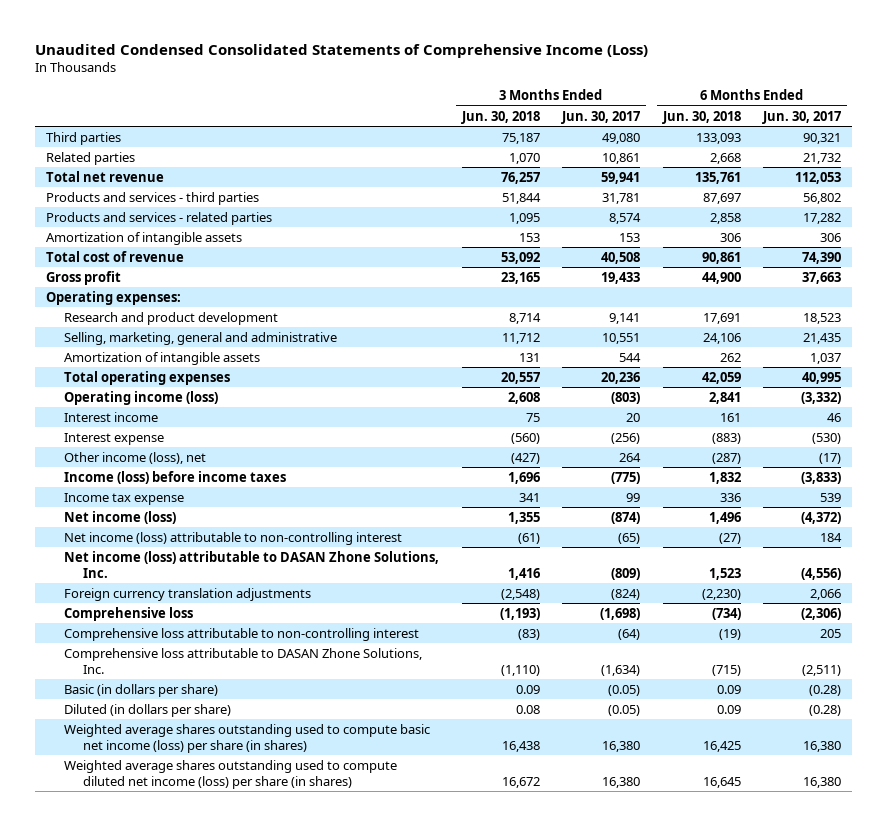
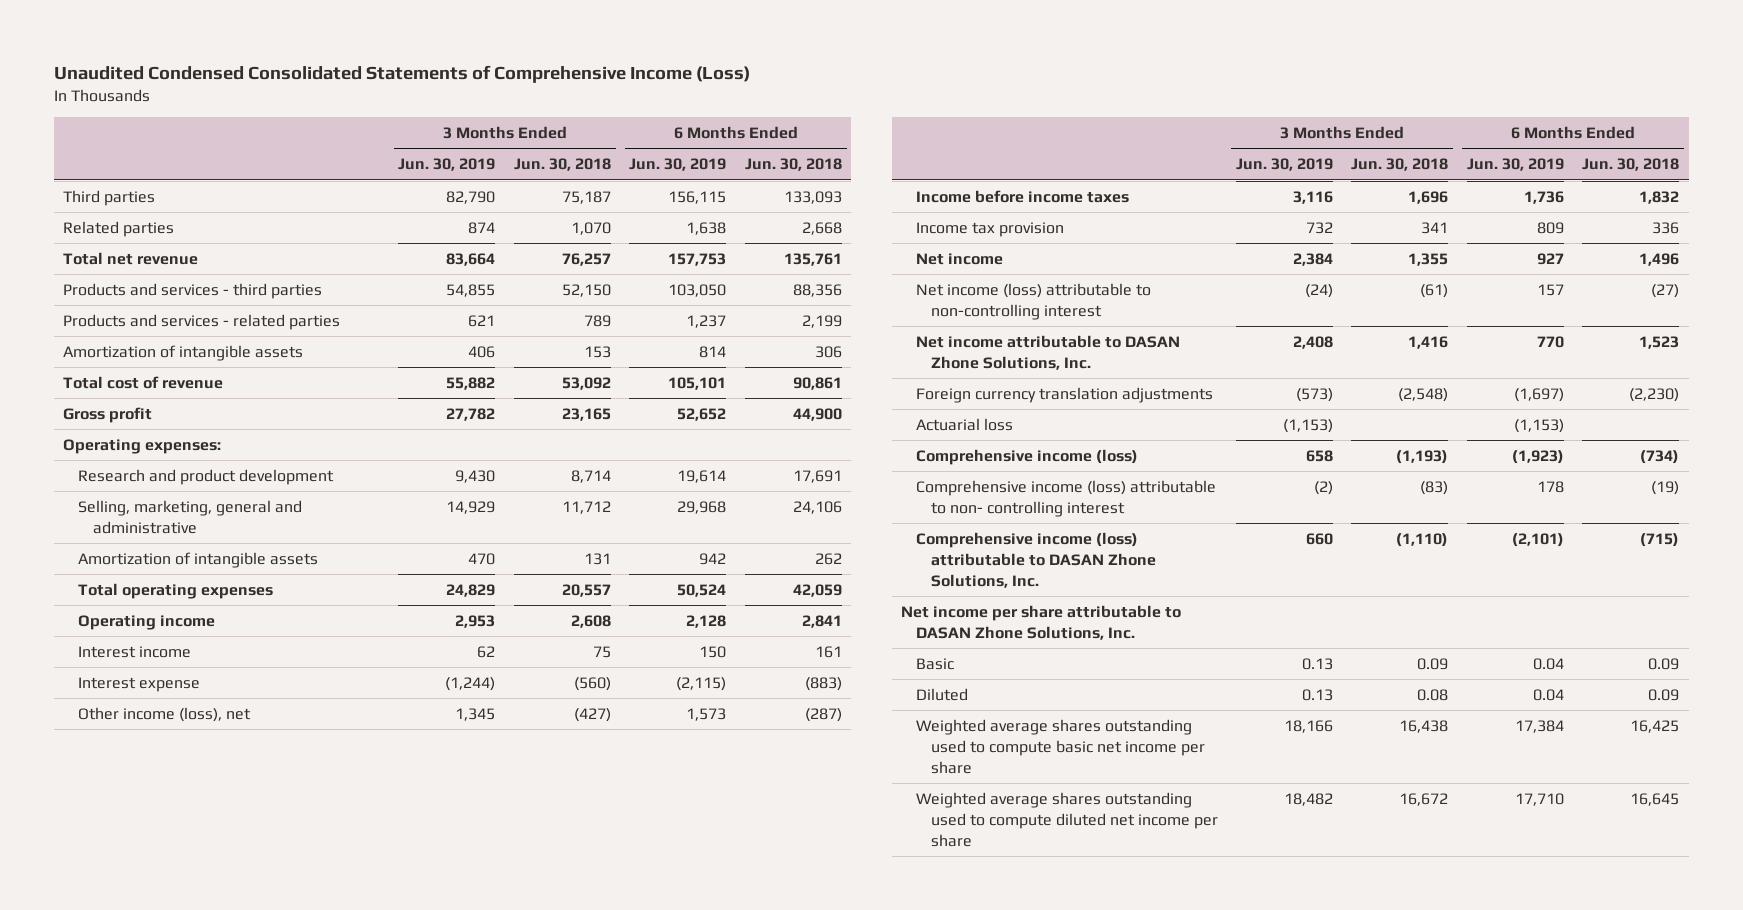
- | 3 Months Ended Jun. 30, 2018 | 3 Months Ended Jun. 30, 2017 | 6 Months Ended Jun. 30, 2018 | 6 Months Ended Jun. 30, 2017
+ | 3 Months Ended Jun. 30, 2019 | 3 Months Ended Jun. 30, 2018 | 6 Months Ended Jun. 30, 2019 | 6 Months Ended Jun. 30, 2018
- Products and services - third parties | 51,844 | 31,781 | 87,697 | 56,802
- Products and services - related parties | 1,095 | 8,574 | 2,858 | 17,282
+ Products and services - third parties | 54,855 | 52,150 | 103,050 | 88,356
+ Products and services - related parties | 621 | 789 | 1,237 | 2,199
- Operating income (loss) | 2,608 | (803) | 2,841 | (3,332)
+ Operating income | 2,953 | 2,608 | 2,128 | 2,841
- Income (loss) before income taxes | 1,696 | (775) | 1,832 | (3,833)
- Income tax expense | 341 | 99 | 336 | 539
- Net income (loss) | 1,355 | (874) | 1,496 | (4,372)
+ Income before income taxes | 3,116 | 1,696 | 1,736 | 1,832
+ Income tax provision | 732 | 341 | 809 | 336
+ Net income | 2,384 | 1,355 | 927 | 1,496
- Net income (loss) attributable to DASAN Zhone Solutions, Inc. | 1,416 | (809) | 1,523 | (4,556)
+ Net income attributable to DASAN Zhone Solutions, Inc. | 2,408 | 1,416 | 770 | 1,523
- Comprehensive loss | (1,193) | (1,698) | (734) | (2,306)
- Comprehensive loss attributable to non-controlling interest | (83) | (64) | (19) | 205
- Comprehensive loss attributable to DASAN Zhone Solutions, Inc. | (1,110) | (1,634) | (715) | (2,511)
- Basic (in dollars per share) | 0.09 | (0.05) | 0.09 | (0.28)
- Diluted (in dollars per share) | 0.08 | (0.05) | 0.09 | (0.28)
- Weighted average shares outstanding used to compute basic net income (loss) per share (in shares) | 16,438 | 16,380 | 16,425 | 16,380
- Weighted average shares outstanding used to compute diluted net income (loss) per share (in shares) | 16,672 | 16,380 | 16,645 | 16,380
+ Actuarial loss | (1,153) | | (1,153) |
+ Comprehensive income (loss) | 658 | (1,193) | (1,923) | (734)
+ Comprehensive income (loss) attributable to non- controlling interest | (2) | (83) | 178 | (19)
+ Comprehensive income (loss) attributable to DASAN Zhone Solutions, Inc. | 660 | (1,110) | (2,101) | (715)
+ Net income per share attributable to DASAN Zhone Solutions, Inc.
+ Basic | 0.13 | 0.09 | 0.04 | 0.09
+ Diluted | 0.13 | 0.08 | 0.04 | 0.09
+ Weighted average shares outstanding used to compute basic net income per share | 18,166 | 16,438 | 17,384 | 16,425
+ Weighted average shares outstanding used to compute diluted net income per share | 18,482 | 16,672 | 17,710 | 16,645

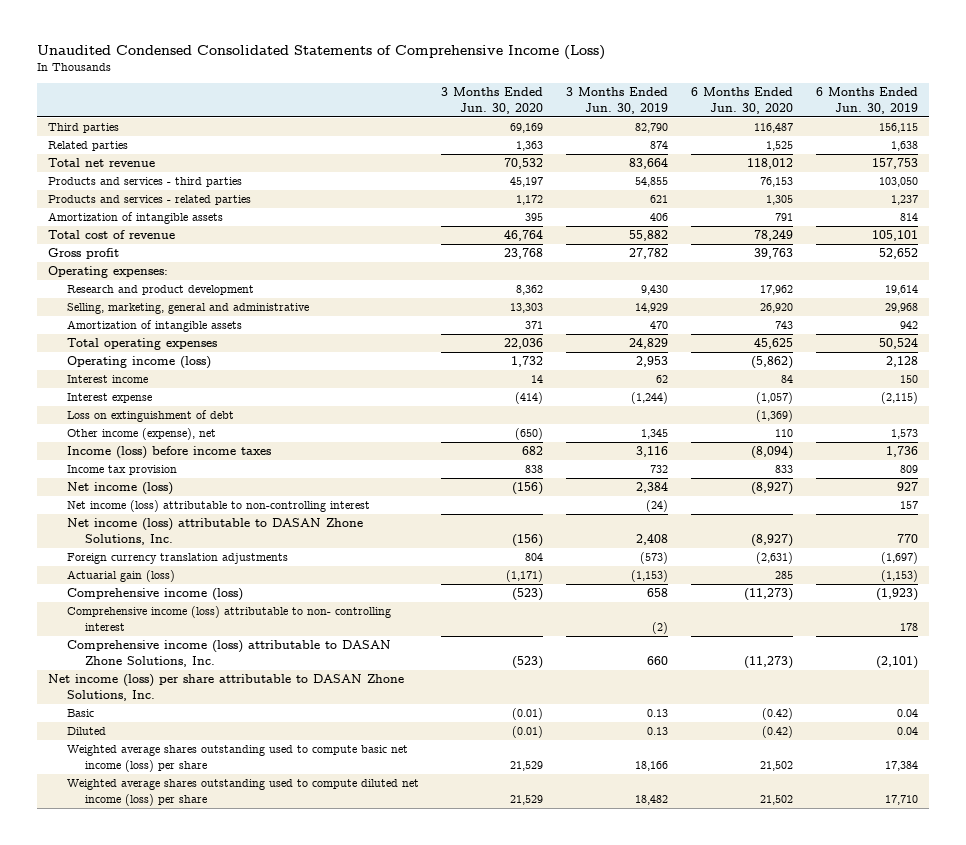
- | 3 Months Ended Jun. 30, 2019 | 3 Months Ended Jun. 30, 2018 | 6 Months Ended Jun. 30, 2019 | 6 Months Ended Jun. 30, 2018
+ | 3 Months Ended Jun. 30, 2020 | 3 Months Ended Jun. 30, 2019 | 6 Months Ended Jun. 30, 2020 | 6 Months Ended Jun. 30, 2019
- Operating income | 2,953 | 2,608 | 2,128 | 2,841
+ Operating income (loss) | 1,732 | 2,953 | (5,862) | 2,128
- Other income (loss), net | 1,345 | (427) | 1,573 | (287)
- Income before income taxes | 3,116 | 1,696 | 1,736 | 1,832
+ Loss on extinguishment of debt | | | (1,369) |
+ Other income (expense), net | (650) | 1,345 | 110 | 1,573
+ Income (loss) before income taxes | 682 | 3,116 | (8,094) | 1,736
- Net income | 2,384 | 1,355 | 927 | 1,496
+ Net income (loss) | (156) | 2,384 | (8,927) | 927
- Net income attributable to DASAN Zhone Solutions, Inc. | 2,408 | 1,416 | 770 | 1,523
+ Net income (loss) attributable to DASAN Zhone Solutions, Inc. | (156) | 2,408 | (8,927) | 770
- Actuarial loss | (1,153) | | (1,153) |
+ Actuarial gain (loss) | (1,171) | (1,153) | 285 | (1,153)
- Net income per share attributable to DASAN Zhone Solutions, Inc.
+ Net income (loss) per share attributable to DASAN Zhone Solutions, Inc.
- Weighted average shares outstanding used to compute basic net income per share | 18,166 | 16,438 | 17,384 | 16,425
- Weighted average shares outstanding used to compute diluted net income per share | 18,482 | 16,672 | 17,710 | 16,645
+ Weighted average shares outstanding used to compute basic net income (loss) per share | 21,529 | 18,166 | 21,502 | 17,384
+ Weighted average shares outstanding used to compute diluted net income (loss) per share | 21,529 | 18,482 | 21,502 | 17,710

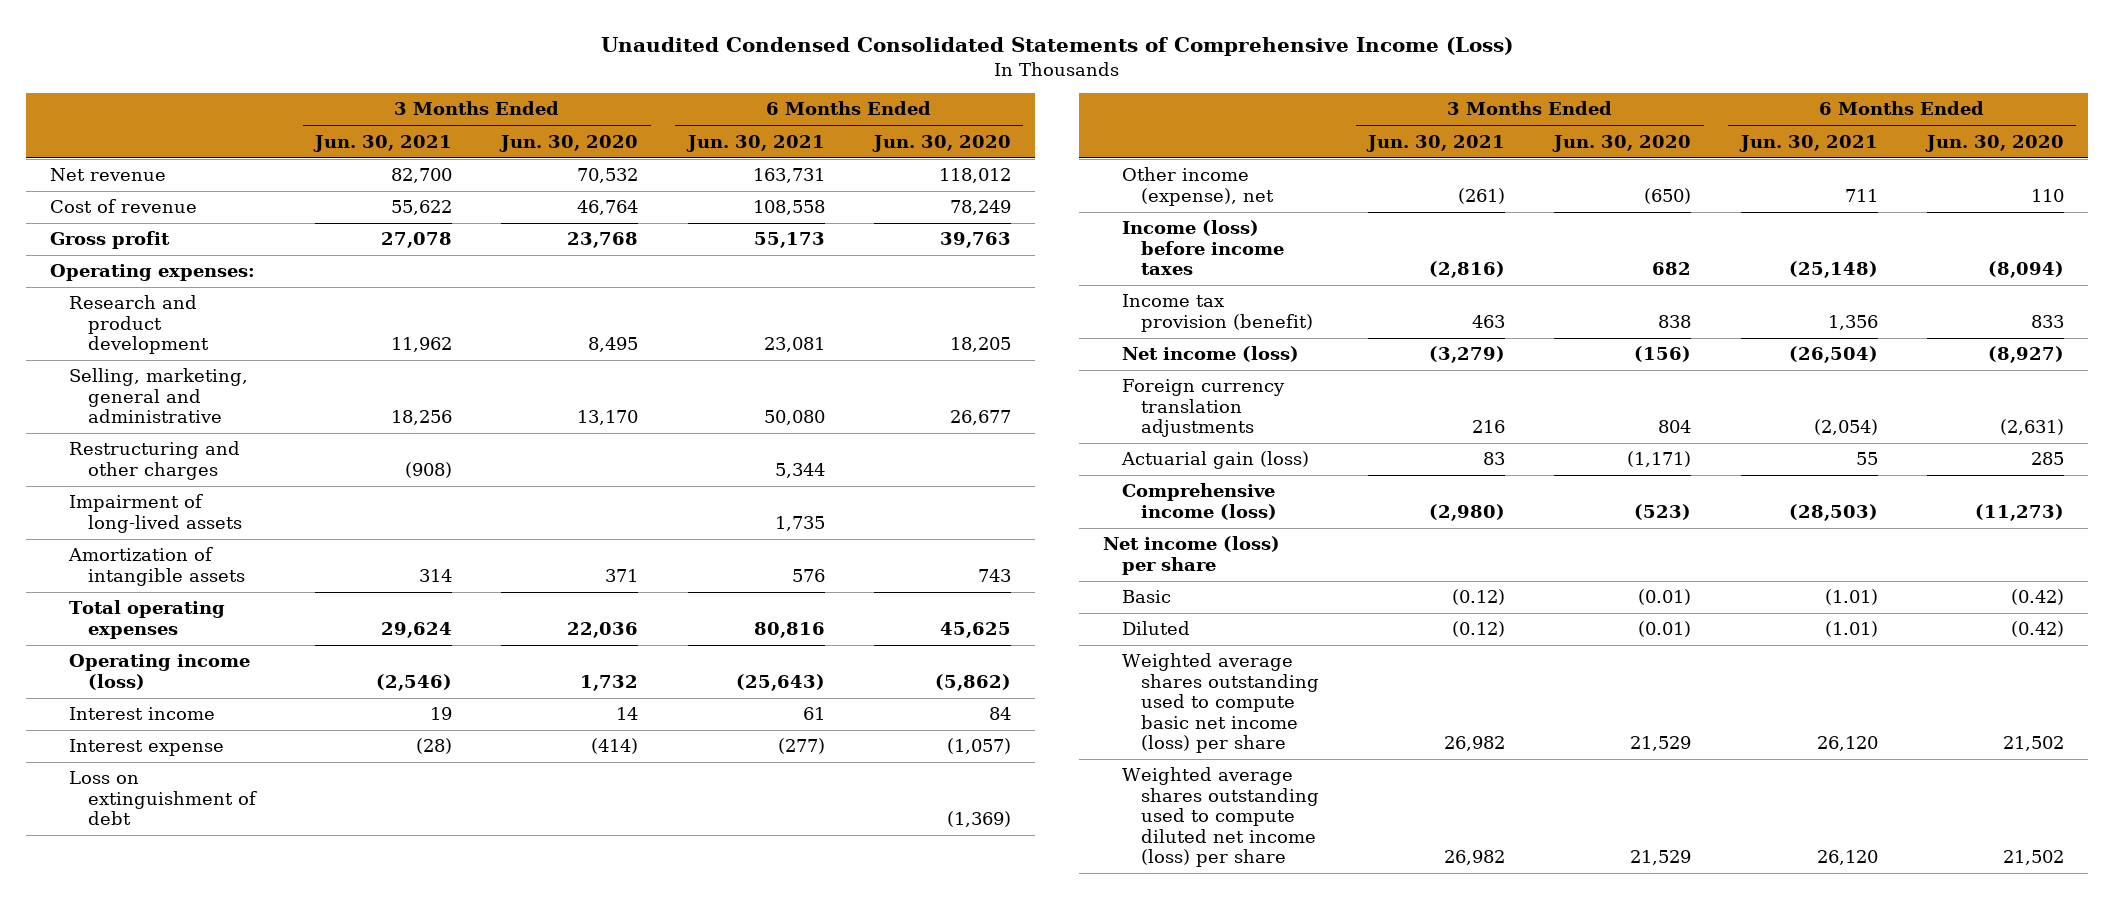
- | 3 Months Ended Jun. 30, 2020 | 3 Months Ended Jun. 30, 2019 | 6 Months Ended Jun. 30, 2020 | 6 Months Ended Jun. 30, 2019
+ | 3 Months Ended Jun. 30, 2021 | 3 Months Ended Jun. 30, 2020 | 6 Months Ended Jun. 30, 2021 | 6 Months Ended Jun. 30, 2020
- Third parties | 69,169 | 82,790 | 116,487 | 156,115
- Related parties | 1,363 | 874 | 1,525 | 1,638
- Total net revenue | 70,532 | 83,664 | 118,012 | 157,753
- Products and services - third parties | 45,197 | 54,855 | 76,153 | 103,050
- Products and services - related parties | 1,172 | 621 | 1,305 | 1,237
- Amortization of intangible assets | 395 | 406 | 791 | 814
- Total cost of revenue | 46,764 | 55,882 | 78,249 | 105,101
+ Net revenue | 82,700 | 70,532 | 163,731 | 118,012
+ Cost of revenue | 55,622 | 46,764 | 108,558 | 78,249
- Research and product development | 8,362 | 9,430 | 17,962 | 19,614
- Selling, marketing, general and administrative | 13,303 | 14,929 | 26,920 | 29,968
+ Research and product development | 11,962 | 8,495 | 23,081 | 18,205
+ Selling, marketing, general and administrative | 18,256 | 13,170 | 50,080 | 26,677
+ Restructuring and other charges | (908) | | 5,344 |
+ Impairment of long-lived assets | | | 1,735 |
- Income tax provision | 838 | 732 | 833 | 809
+ Income tax provision (benefit) | 463 | 838 | 1,356 | 833
- Net income (loss) attributable to non-controlling interest | | (24) | | 157
- Net income (loss) attributable to DASAN Zhone Solutions, Inc. | (156) | 2,408 | (8,927) | 770
- Comprehensive income (loss) attributable to non- controlling interest | | (2) | | 178
- Comprehensive income (loss) attributable to DASAN Zhone Solutions, Inc. | (523) | 660 | (11,273) | (2,101)
- Net income (loss) per share attributable to DASAN Zhone Solutions, Inc.
+ Net income (loss) per share

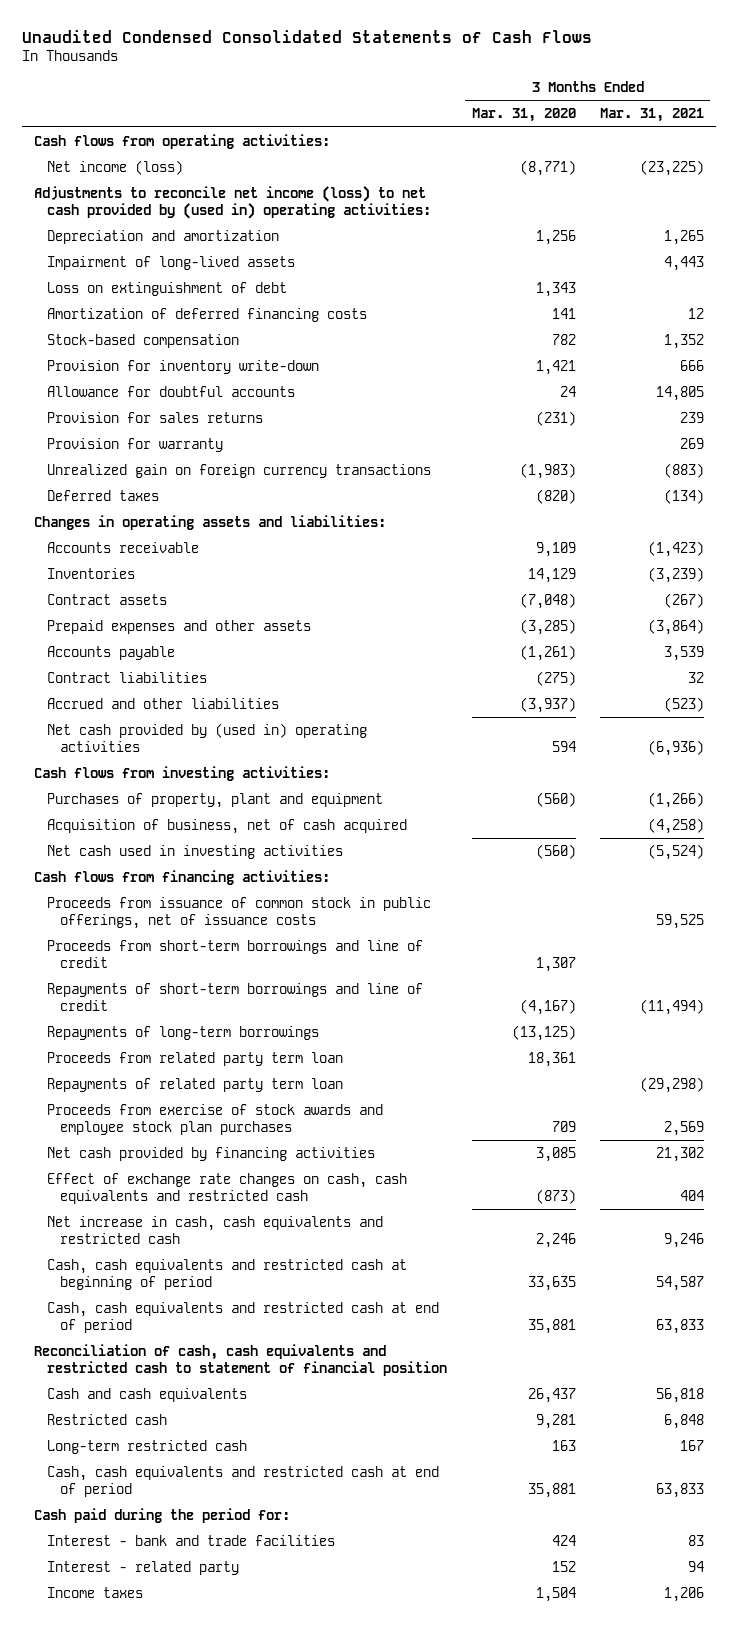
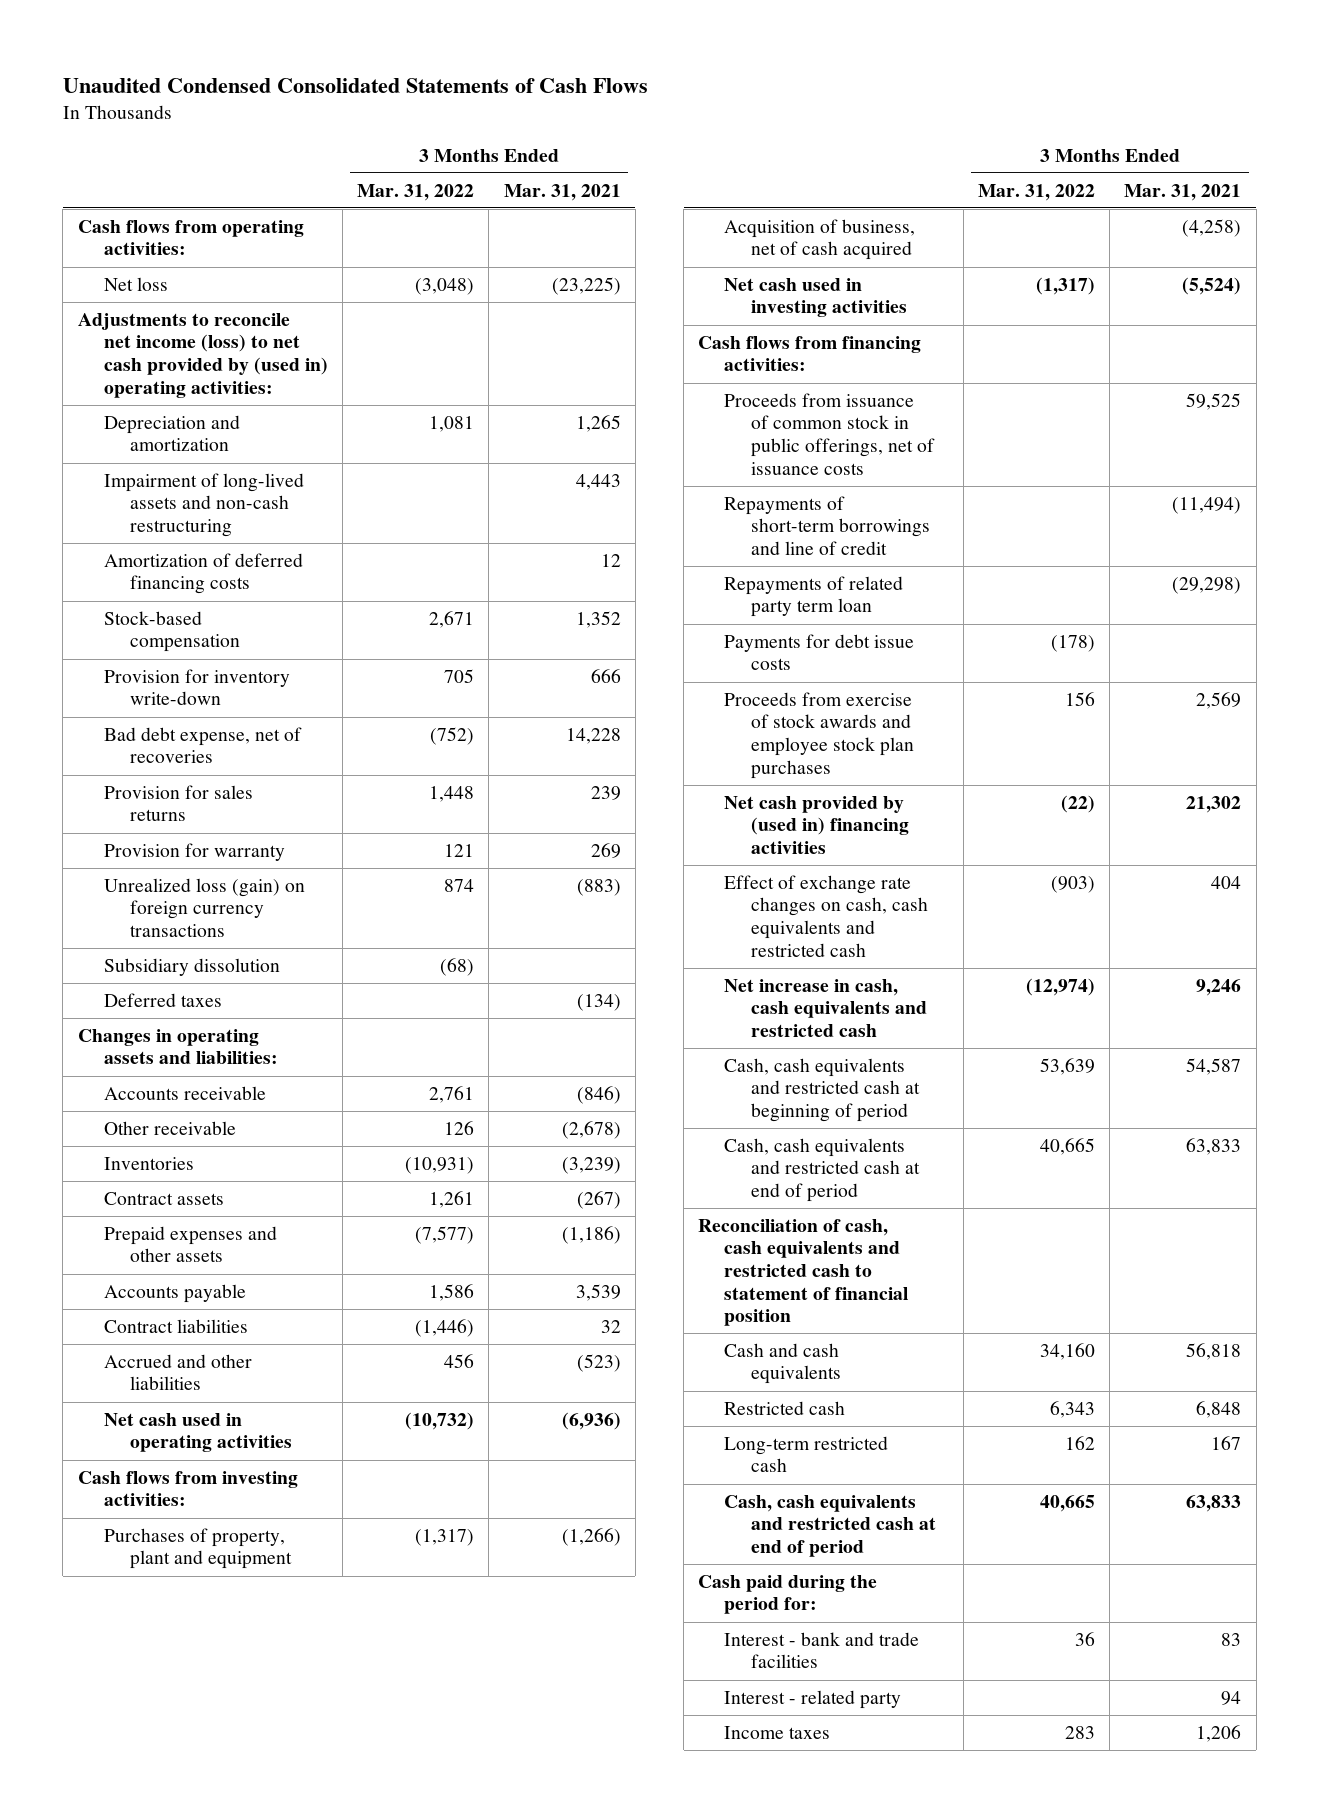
- | 3 Months Ended Mar. 31, 2020 | 3 Months Ended Mar. 31, 2021
+ | 3 Months Ended Mar. 31, 2022 | 3 Months Ended Mar. 31, 2021
- Net income (loss) | (8,771) | (23,225)
+ Net loss | (3,048) | (23,225)
- Impairment of long-lived assets | | 4,443
- Loss on extinguishment of debt | 1,343 |
+ Impairment of long-lived assets and non-cash restructuring | | 4,443
- Allowance for doubtful accounts | 24 | 14,805
+ Bad debt expense, net of recoveries | (752) | 14,228
- Unrealized gain on foreign currency transactions | (1,983) | (883)
+ Unrealized loss (gain) on foreign currency transactions | 874 | (883)
+ Subsidiary dissolution | (68) |
- Accounts receivable | 9,109 | (1,423)
+ Accounts receivable | 2,761 | (846)
+ Other receivable | 126 | (2,678)
- Prepaid expenses and other assets | (3,285) | (3,864)
+ Prepaid expenses and other assets | (7,577) | (1,186)
- Net cash provided by (used in) operating activities | 594 | (6,936)
+ Net cash used in operating activities | (10,732) | (6,936)
- Proceeds from short-term borrowings and line of credit | 1,307 |
- Repayments of long-term borrowings | (13,125) |
- Proceeds from related party term loan | 18,361 |
+ Payments for debt issue costs | (178) |
- Net cash provided by financing activities | 3,085 | 21,302
+ Net cash provided by (used in) financing activities | (22) | 21,302

